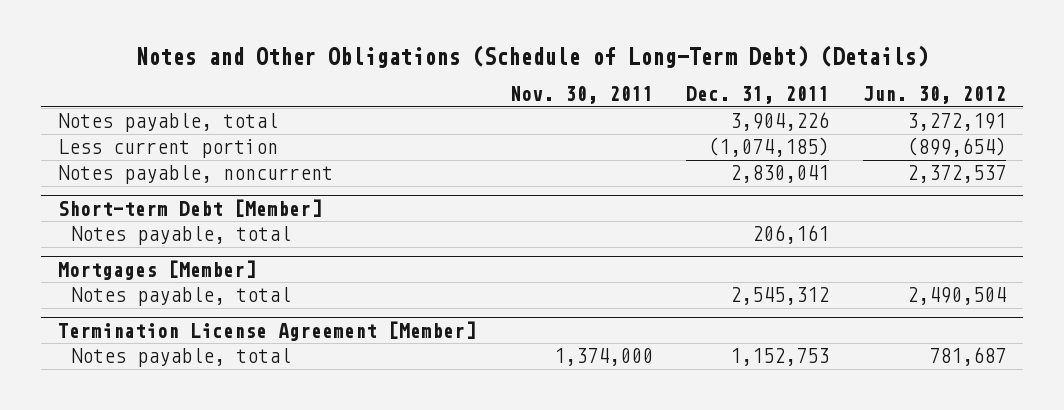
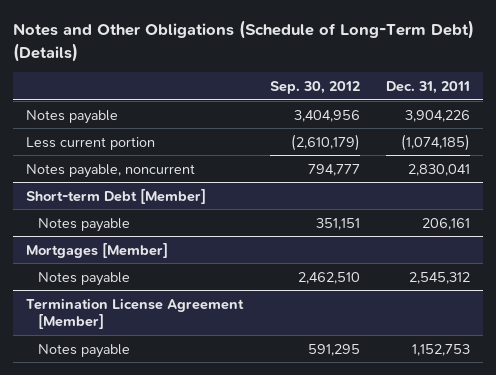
- | Nov. 30, 2011 | Dec. 31, 2011 | Jun. 30, 2012
+ | Sep. 30, 2012 | Dec. 31, 2011
- Notes payable, total | | 3,904,226 | 3,272,191
+ Notes payable | 3,404,956 | 3,904,226
@ Short-term Debt [Member]
- Notes payable, total | | 206,161 |
+ Notes payable | 351,151 | 206,161
@ Mortgages [Member]
- Notes payable, total | | 2,545,312 | 2,490,504
+ Notes payable | 2,462,510 | 2,545,312
@ Termination License Agreement [Member]
- Notes payable, total | 1,374,000 | 1,152,753 | 781,687
+ Notes payable | 591,295 | 1,152,753

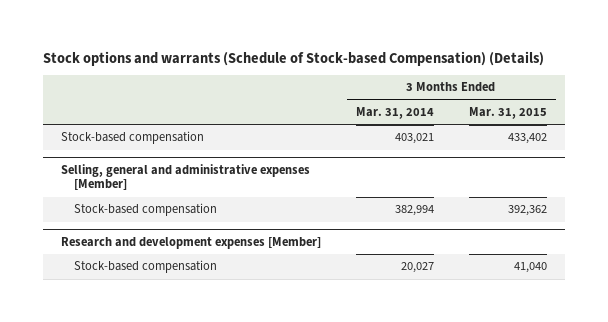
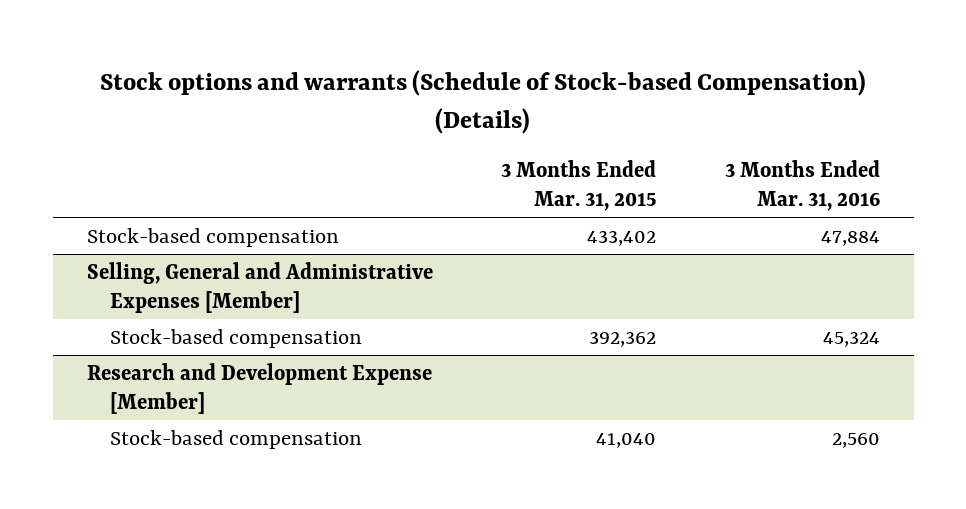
- | 3 Months Ended Mar. 31, 2014 | 3 Months Ended Mar. 31, 2015
+ | 3 Months Ended Mar. 31, 2015 | 3 Months Ended Mar. 31, 2016
- Selling, general and administrative expenses [Member]
+ Selling, General and Administrative Expenses [Member]
- Research and development expenses [Member]
+ Research and Development Expense [Member]

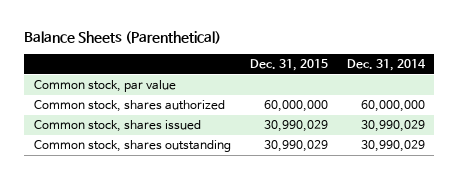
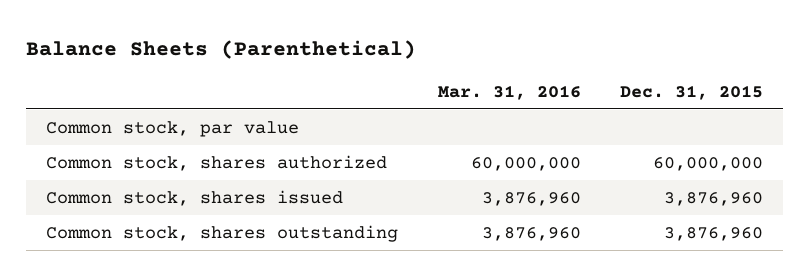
- | Dec. 31, 2015 | Dec. 31, 2014
+ | Mar. 31, 2016 | Dec. 31, 2015
- Common stock, shares issued | 30,990,029 | 30,990,029
- Common stock, shares outstanding | 30,990,029 | 30,990,029
+ Common stock, shares issued | 3,876,960 | 3,876,960
+ Common stock, shares outstanding | 3,876,960 | 3,876,960

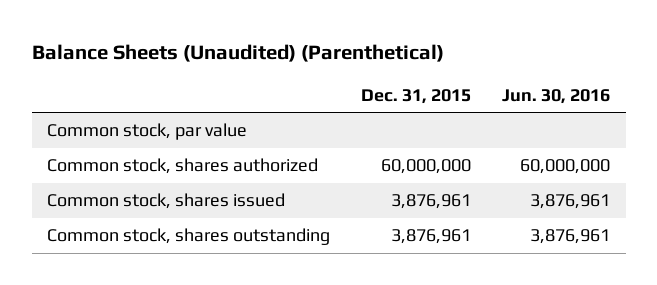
- Balance Sheets (Parenthetical)
+ Balance Sheets (Unaudited) (Parenthetical)
- | Mar. 31, 2016 | Dec. 31, 2015
+ | Dec. 31, 2015 | Jun. 30, 2016
- Common stock, shares issued | 3,876,960 | 3,876,960
- Common stock, shares outstanding | 3,876,960 | 3,876,960
+ Common stock, shares issued | 3,876,961 | 3,876,961
+ Common stock, shares outstanding | 3,876,961 | 3,876,961

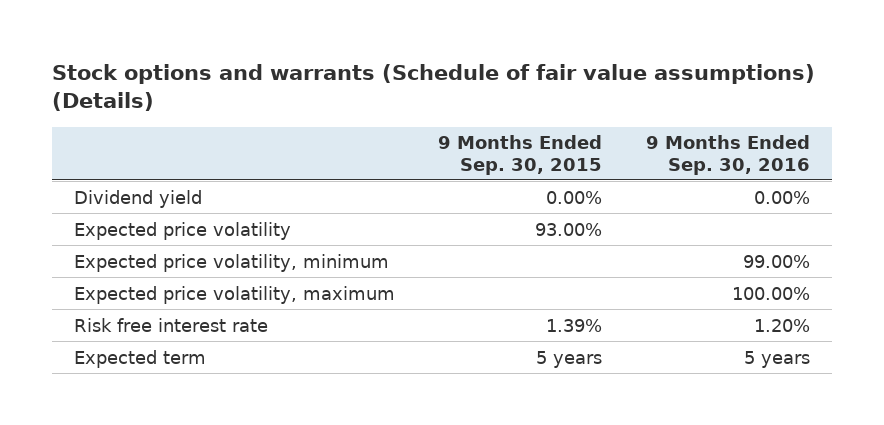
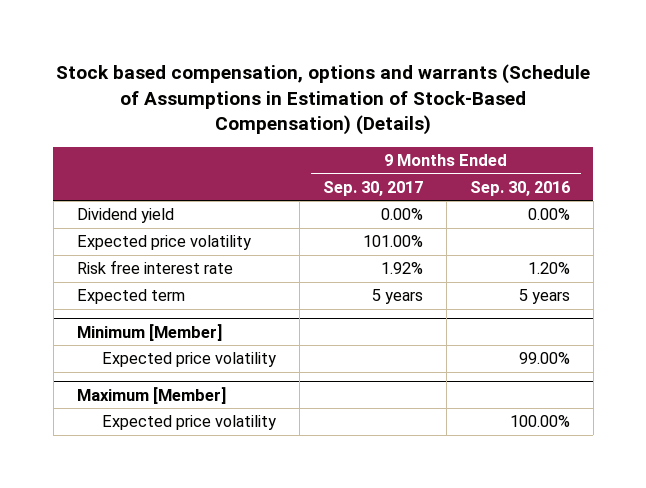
- Stock options and warrants (Schedule of fair value assumptions) (Details)
+ Stock based compensation, options and warrants (Schedule of Assumptions in Estimation of Stock-Based Compensation) (Details)
- | 9 Months Ended Sep. 30, 2015 | 9 Months Ended Sep. 30, 2016
+ | 9 Months Ended Sep. 30, 2017 | 9 Months Ended Sep. 30, 2016
- Expected price volatility, minimum | | 99.00%
- Expected price volatility, maximum | | 100.00%
+ Minimum [Member]
+ Expected price volatility | | 99.00%
+ Maximum [Member]
+ Expected price volatility | | 100.00%

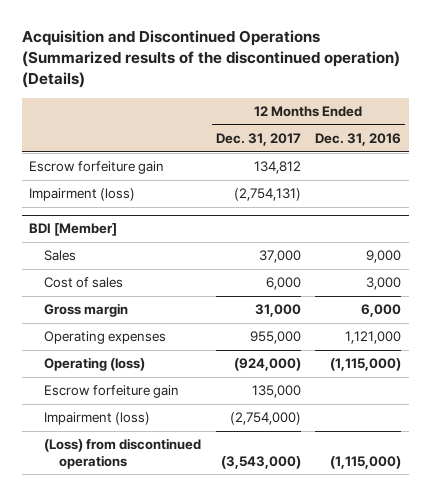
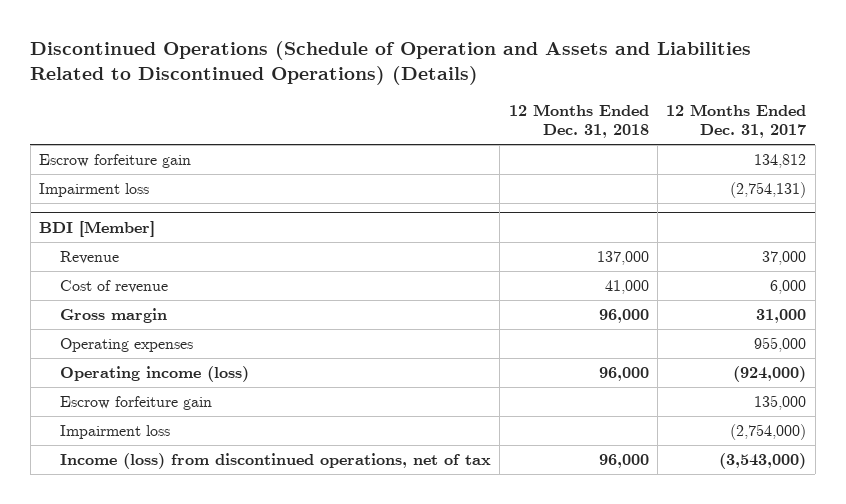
- Acquisition and Discontinued Operations (Summarized results of the discontinued operation) (Details)
+ Discontinued Operations (Schedule of Operation and Assets and Liabilities Related to Discontinued Operations) (Details)
- | 12 Months Ended Dec. 31, 2017 | 12 Months Ended Dec. 31, 2016
+ | 12 Months Ended Dec. 31, 2018 | 12 Months Ended Dec. 31, 2017
- Impairment (loss) | (2,754,131) |
+ Impairment loss | | (2,754,131)
@ BDI [Member]
- Sales | 37,000 | 9,000
- Cost of sales | 6,000 | 3,000
+ Revenue | 137,000 | 37,000
+ Cost of revenue | 41,000 | 6,000
- Operating (loss) | (924,000) | (1,115,000)
+ Operating income (loss) | 96,000 | (924,000)
- Impairment (loss) | (2,754,000) |
- (Loss) from discontinued operations | (3,543,000) | (1,115,000)
+ Impairment loss | | (2,754,000)
+ Income (loss) from discontinued operations, net of tax | 96,000 | (3,543,000)

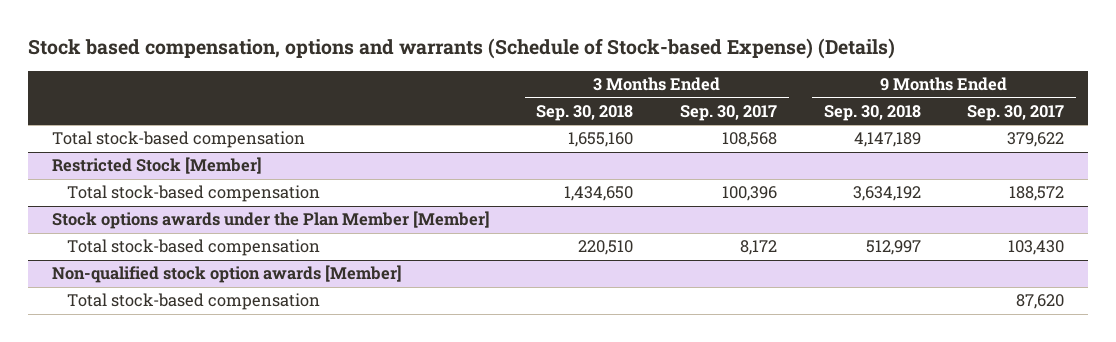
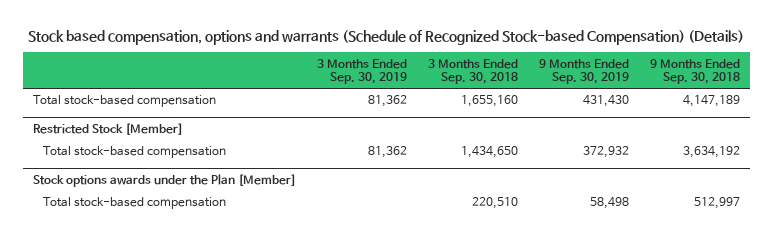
- Stock based compensation, options and warrants (Schedule of Stock-based Expense) (Details)
+ Stock based compensation, options and warrants (Schedule of Recognized Stock-based Compensation) (Details)
- | 3 Months Ended Sep. 30, 2018 | 3 Months Ended Sep. 30, 2017 | 9 Months Ended Sep. 30, 2018 | 9 Months Ended Sep. 30, 2017
+ | 3 Months Ended Sep. 30, 2019 | 3 Months Ended Sep. 30, 2018 | 9 Months Ended Sep. 30, 2019 | 9 Months Ended Sep. 30, 2018
- Stock options awards under the Plan Member [Member]
+ Stock options awards under the Plan [Member]
- Non-qualified stock option awards [Member]
- Total stock-based compensation | | | | 87,620

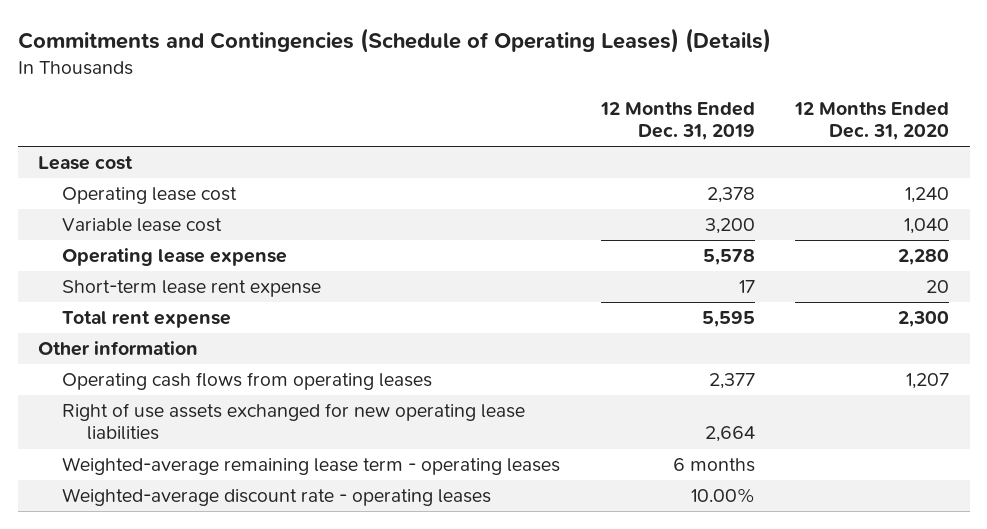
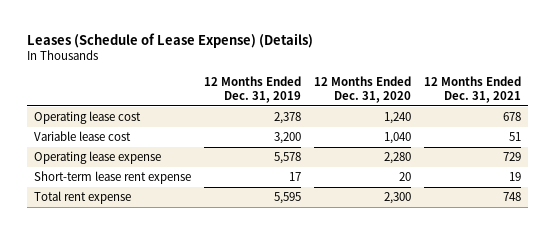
- Commitments and Contingencies (Schedule of Operating Leases) (Details)
+ Leases (Schedule of Lease Expense) (Details)
- | 12 Months Ended Dec. 31, 2019 | 12 Months Ended Dec. 31, 2020
+ | 12 Months Ended Dec. 31, 2019 | 12 Months Ended Dec. 31, 2020 | 12 Months Ended Dec. 31, 2021
- Lease cost
- Other information
- Operating cash flows from operating leases | 2,377 | 1,207
- Right of use assets exchanged for new operating lease liabilities | 2,664 |
- Weighted-average remaining lease term - operating leases | 6 months |
- Weighted-average discount rate - operating leases | 10.00% |

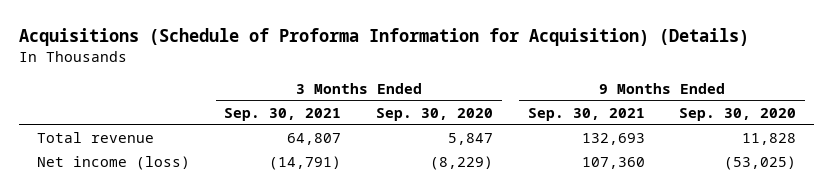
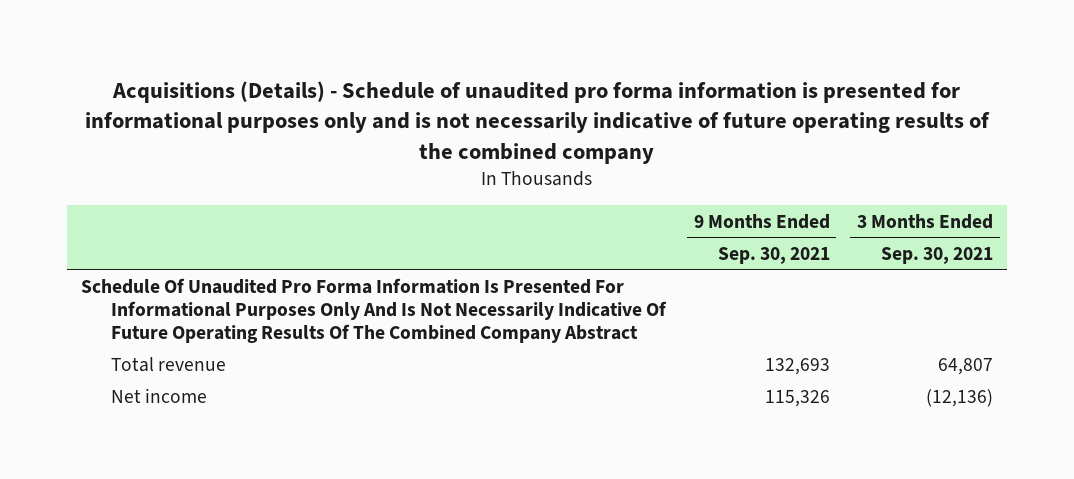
- Acquisitions (Schedule of Proforma Information for Acquisition) (Details)
+ Acquisitions (Details) - Schedule of unaudited pro forma information is presented for informational purposes only and is not necessarily indicative of future operating results of the combined company
- | 3 Months Ended Sep. 30, 2021 | 3 Months Ended Sep. 30, 2020 | 9 Months Ended Sep. 30, 2021 | 9 Months Ended Sep. 30, 2020
+ | 9 Months Ended Sep. 30, 2021 | 3 Months Ended Sep. 30, 2021
+ Schedule Of Unaudited Pro Forma Information Is Presented For Informational Purposes Only And Is Not Necessarily Indicative Of Future Operating Results Of The Combined Company Abstract
- Net income (loss) | (14,791) | (8,229) | 107,360 | (53,025)
+ Net income | 115,326 | (12,136)

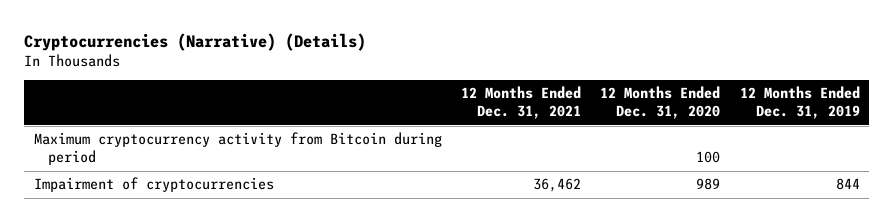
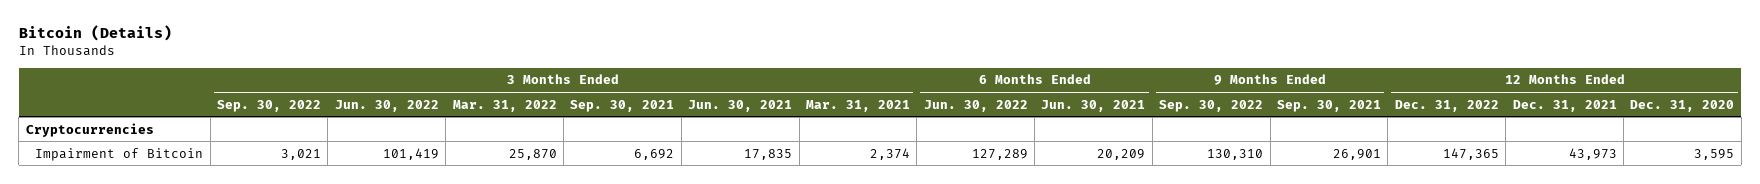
- Cryptocurrencies (Narrative) (Details)
+ Bitcoin (Details)
- | 12 Months Ended Dec. 31, 2021 | 12 Months Ended Dec. 31, 2020 | 12 Months Ended Dec. 31, 2019
+ | 3 Months Ended Sep. 30, 2022 | 3 Months Ended Jun. 30, 2022 | 3 Months Ended Mar. 31, 2022 | 3 Months Ended Sep. 30, 2021 | 3 Months Ended Jun. 30, 2021 | 3 Months Ended Mar. 31, 2021 | 6 Months Ended Jun. 30, 2022 | 6 Months Ended Jun. 30, 2021 | 9 Months Ended Sep. 30, 2022 | 9 Months Ended Sep. 30, 2021 | 12 Months Ended Dec. 31, 2022 | 12 Months Ended Dec. 31, 2021 | 12 Months Ended Dec. 31, 2020
- Maximum cryptocurrency activity from Bitcoin during period | | 100 |
- Impairment of cryptocurrencies | 36,462 | 989 | 844
+ Cryptocurrencies
+ Impairment of Bitcoin | 3,021 | 101,419 | 25,870 | 6,692 | 17,835 | 2,374 | 127,289 | 20,209 | 130,310 | 26,901 | 147,365 | 43,973 | 3,595

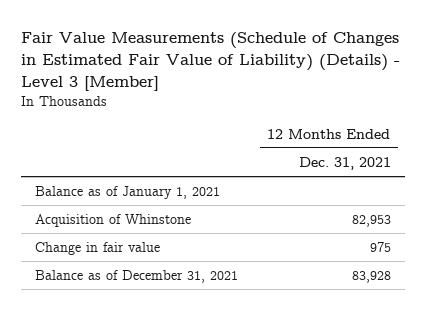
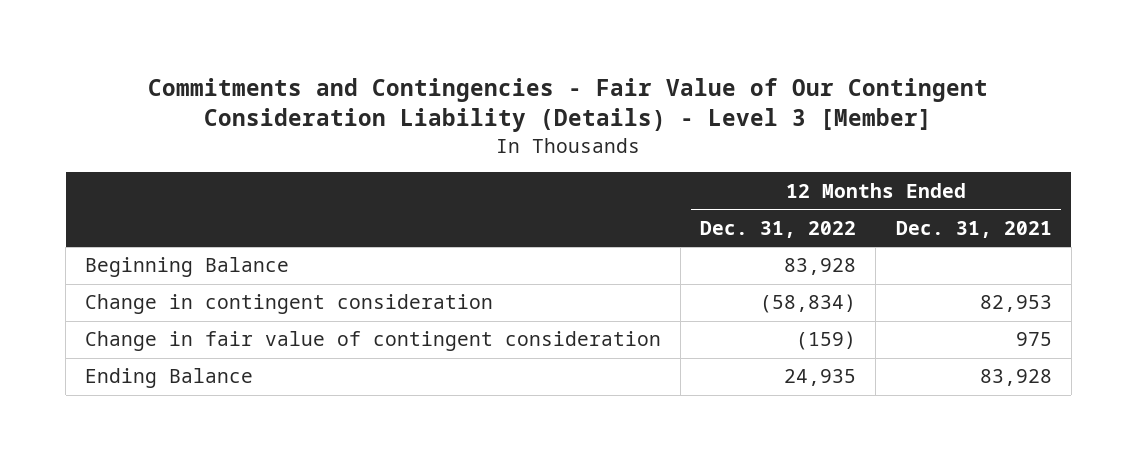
- Fair Value Measurements (Schedule of Changes in Estimated Fair Value of Liability) (Details) - Level 3 [Member]
+ Commitments and Contingencies - Fair Value of Our Contingent Consideration Liability (Details) - Level 3 [Member]
- | 12 Months Ended Dec. 31, 2021
+ | 12 Months Ended Dec. 31, 2022 | 12 Months Ended Dec. 31, 2021
- Balance as of January 1, 2021
- Acquisition of Whinstone | 82,953
- Change in fair value | 975
- Balance as of December 31, 2021 | 83,928
+ Beginning Balance | 83,928 |
+ Change in contingent consideration | (58,834) | 82,953
+ Change in fair value of contingent consideration | (159) | 975
+ Ending Balance | 24,935 | 83,928

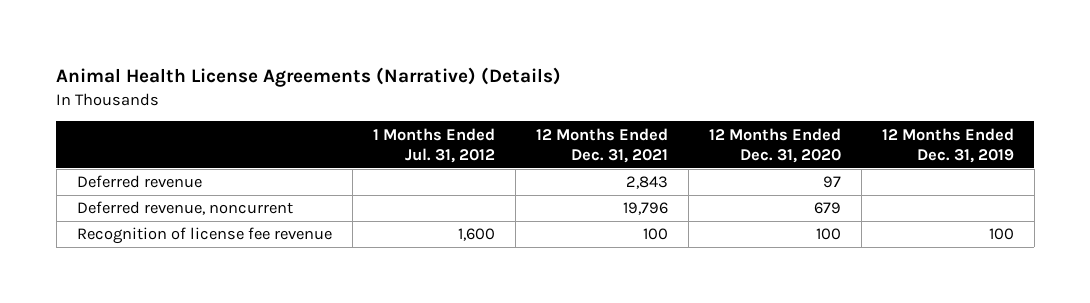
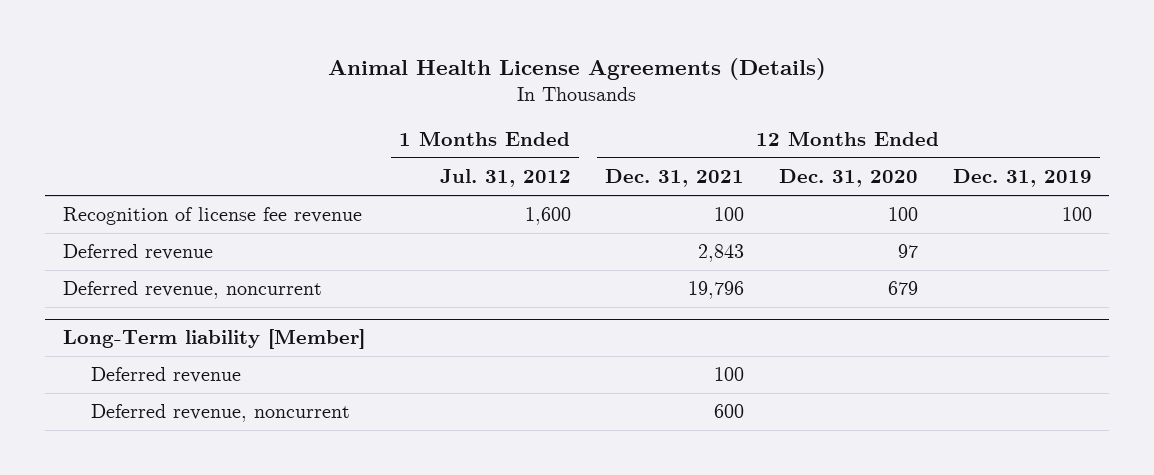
- Animal Health License Agreements (Narrative) (Details)
+ Animal Health License Agreements (Details)
moved up: Recognition of license fee revenue | 1,600 | 100 | 100 | 100
+ Long-Term liability [Member]
+ Deferred revenue | | 100 | |
+ Deferred revenue, noncurrent | | 600 | |

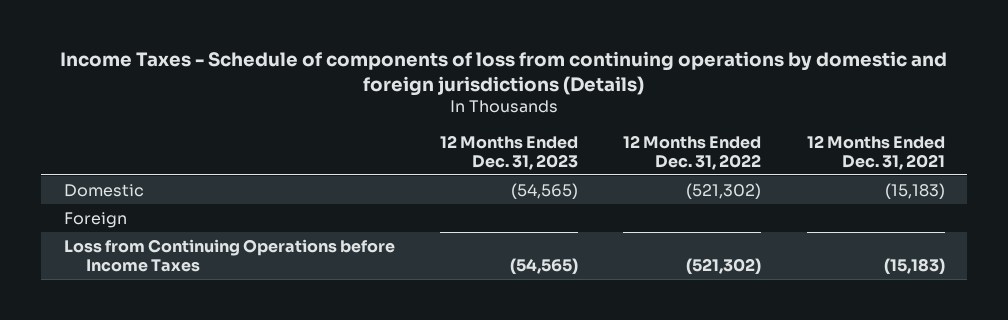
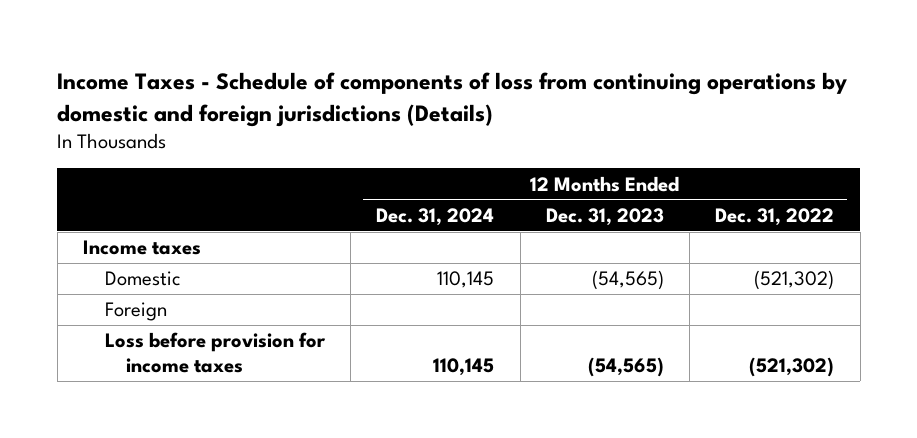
- | 12 Months Ended Dec. 31, 2023 | 12 Months Ended Dec. 31, 2022 | 12 Months Ended Dec. 31, 2021
+ | 12 Months Ended Dec. 31, 2024 | 12 Months Ended Dec. 31, 2023 | 12 Months Ended Dec. 31, 2022
+ Income taxes
- Loss from Continuing Operations before Income Taxes | (54,565) | (521,302) | (15,183)
+ Loss before provision for income taxes | 110,145 | (54,565) | (521,302)

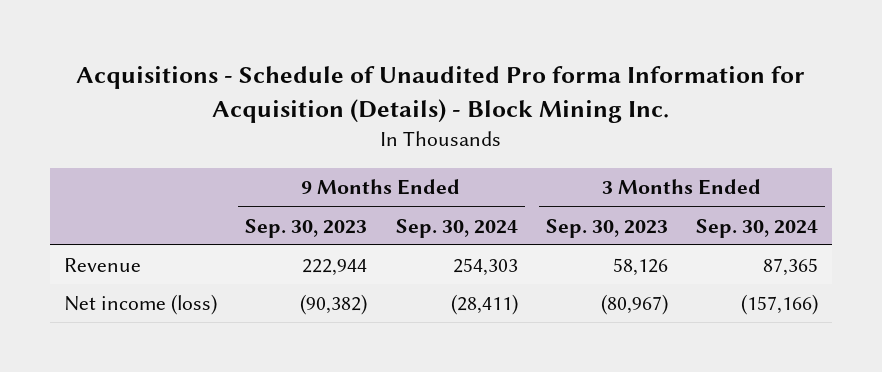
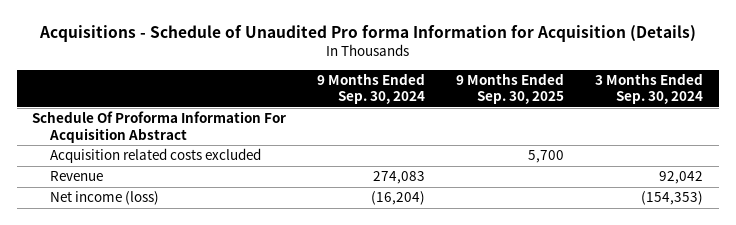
- Acquisitions - Schedule of Unaudited Pro forma Information for Acquisition (Details) - Block Mining Inc.
+ Acquisitions - Schedule of Unaudited Pro forma Information for Acquisition (Details)
- | 9 Months Ended Sep. 30, 2023 | 9 Months Ended Sep. 30, 2024 | 3 Months Ended Sep. 30, 2023 | 3 Months Ended Sep. 30, 2024
+ | 9 Months Ended Sep. 30, 2024 | 9 Months Ended Sep. 30, 2025 | 3 Months Ended Sep. 30, 2024
- Revenue | 222,944 | 254,303 | 58,126 | 87,365
- Net income (loss) | (90,382) | (28,411) | (80,967) | (157,166)
+ Schedule Of Proforma Information For Acquisition Abstract
+ Acquisition related costs excluded | | 5,700 |
+ Revenue | 274,083 | | 92,042
+ Net income (loss) | (16,204) | | (154,353)

